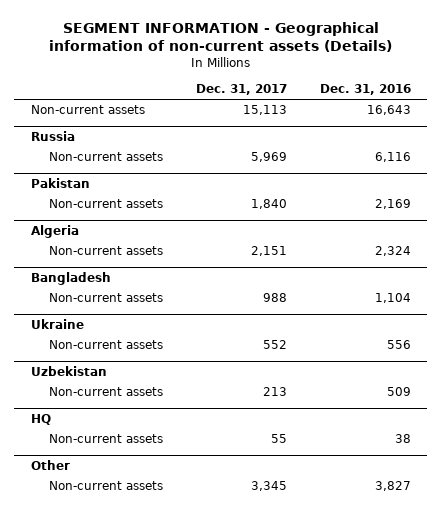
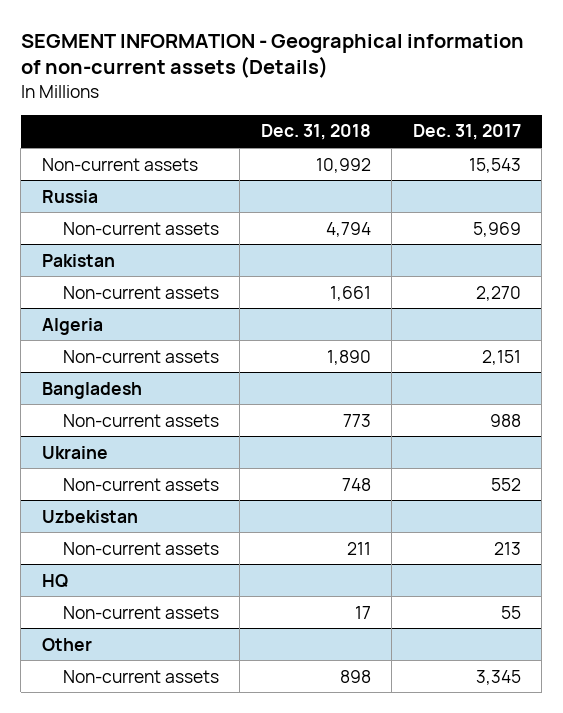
- | Dec. 31, 2017 | Dec. 31, 2016
+ | Dec. 31, 2018 | Dec. 31, 2017
- Non-current assets | 15,113 | 16,643
+ Non-current assets | 10,992 | 15,543
@ Pakistan
- Non-current assets | 1,840 | 2,169
+ Non-current assets | 1,661 | 2,270

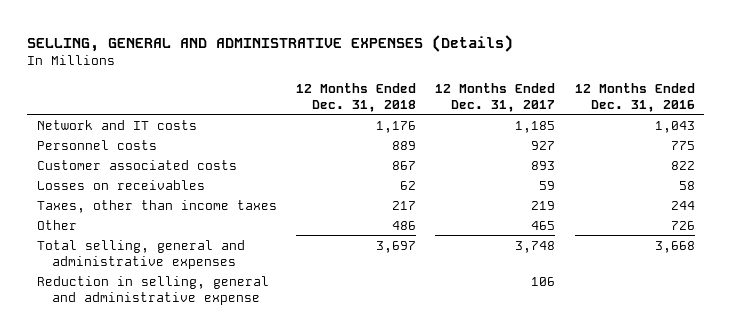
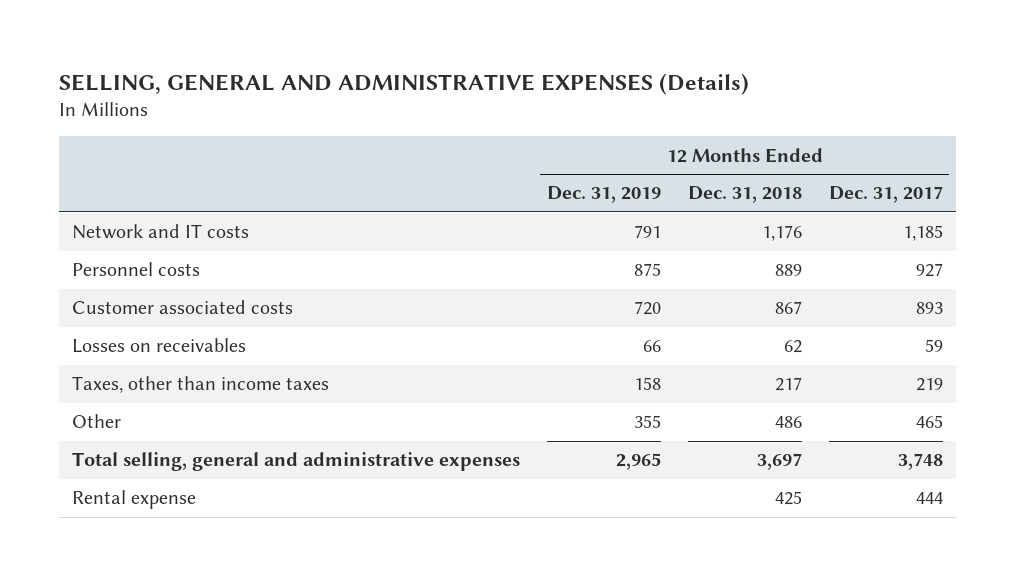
- | 12 Months Ended Dec. 31, 2018 | 12 Months Ended Dec. 31, 2017 | 12 Months Ended Dec. 31, 2016
+ | 12 Months Ended Dec. 31, 2019 | 12 Months Ended Dec. 31, 2018 | 12 Months Ended Dec. 31, 2017
- Reduction in selling, general and administrative expense | | 106 |
+ Rental expense | | 425 | 444

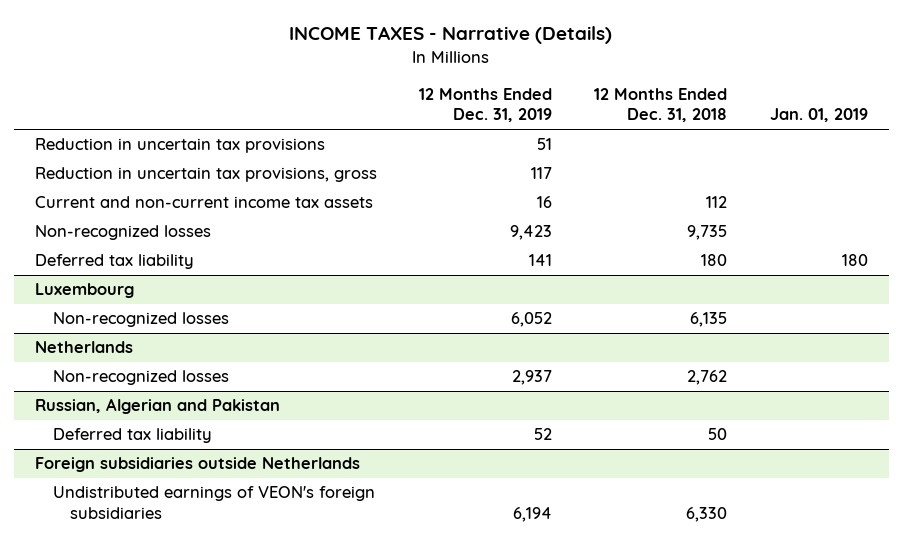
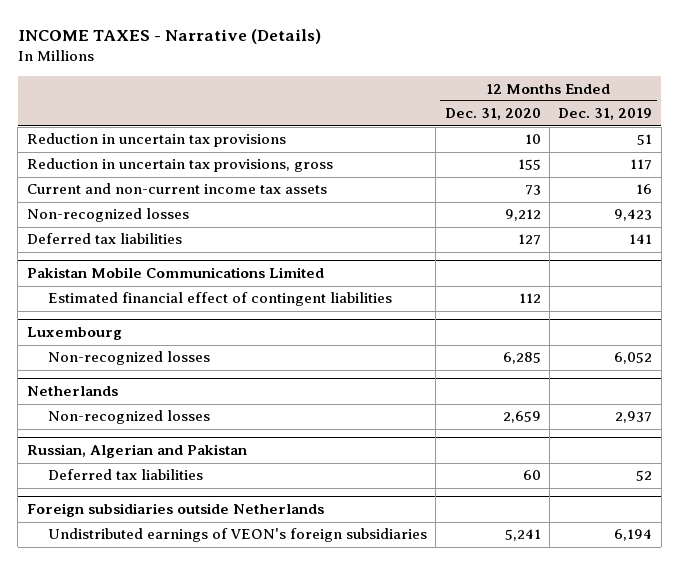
- | 12 Months Ended Dec. 31, 2019 | 12 Months Ended Dec. 31, 2018 | Jan. 01, 2019
+ | 12 Months Ended Dec. 31, 2020 | 12 Months Ended Dec. 31, 2019
- Deferred tax liability | 141 | 180 | 180
+ Deferred tax liabilities | 127 | 141
+ Pakistan Mobile Communications Limited
+ Estimated financial effect of contingent liabilities | 112 |
@ Russian, Algerian and Pakistan
- Deferred tax liability | 52 | 50 |
+ Deferred tax liabilities | 60 | 52

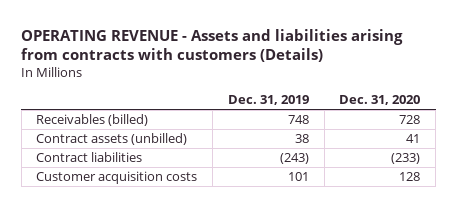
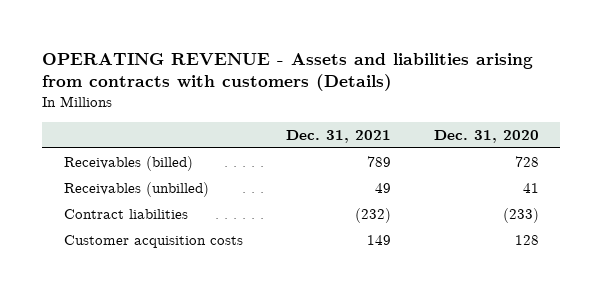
- | Dec. 31, 2019 | Dec. 31, 2020
+ | Dec. 31, 2021 | Dec. 31, 2020
- Contract assets (unbilled) | 38 | 41
+ Receivables (unbilled) | 49 | 41

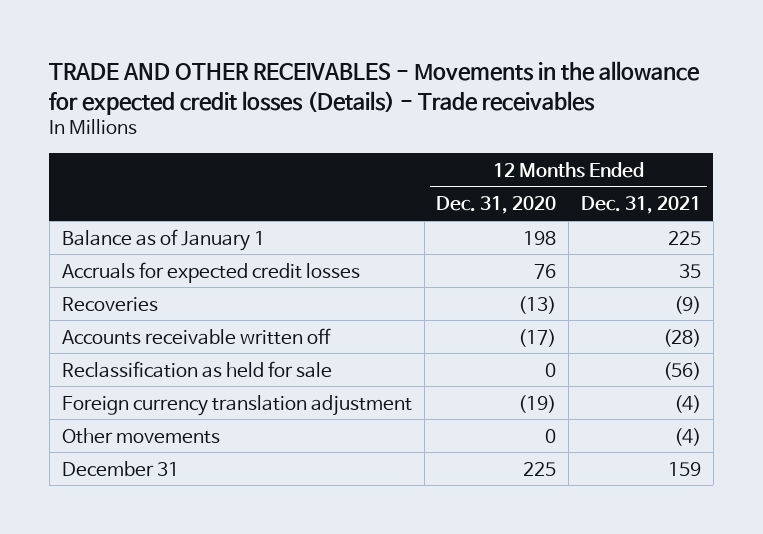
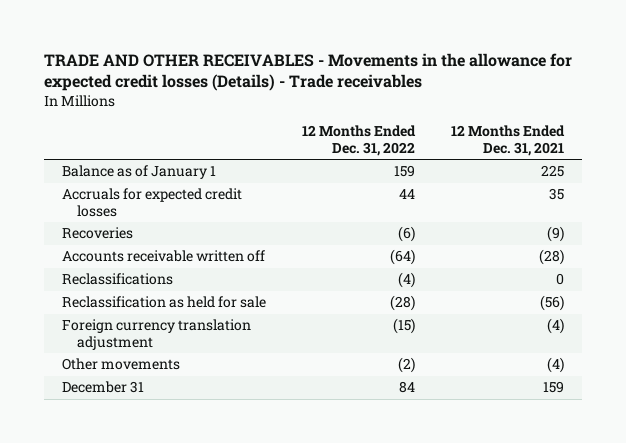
- | 12 Months Ended Dec. 31, 2020 | 12 Months Ended Dec. 31, 2021
+ | 12 Months Ended Dec. 31, 2022 | 12 Months Ended Dec. 31, 2021
+ Reclassifications | (4) | 0

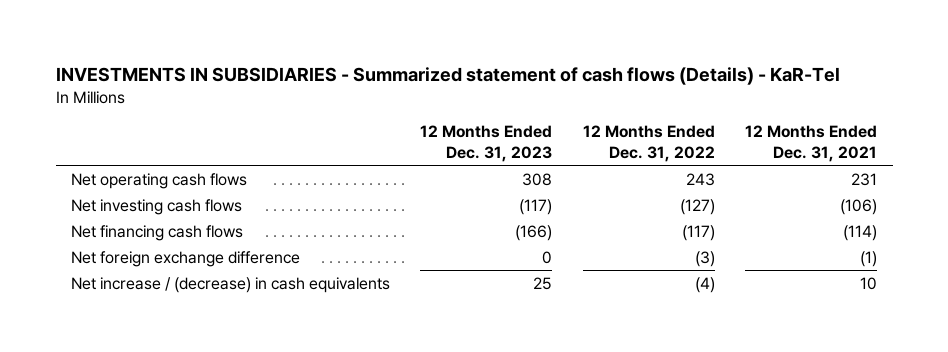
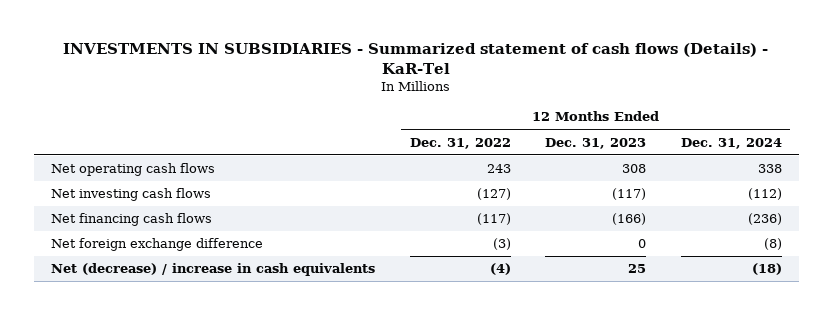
- | 12 Months Ended Dec. 31, 2023 | 12 Months Ended Dec. 31, 2022 | 12 Months Ended Dec. 31, 2021
+ | 12 Months Ended Dec. 31, 2022 | 12 Months Ended Dec. 31, 2023 | 12 Months Ended Dec. 31, 2024
- Net increase / (decrease) in cash equivalents | 25 | (4) | 10
+ Net (decrease) / increase in cash equivalents | (4) | 25 | (18)

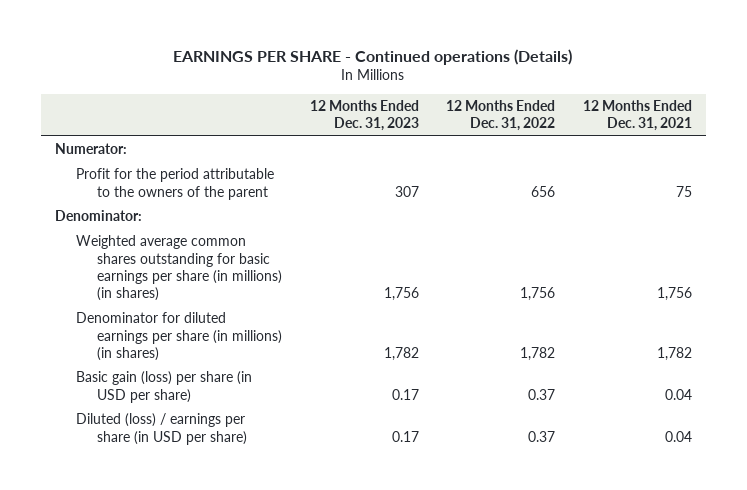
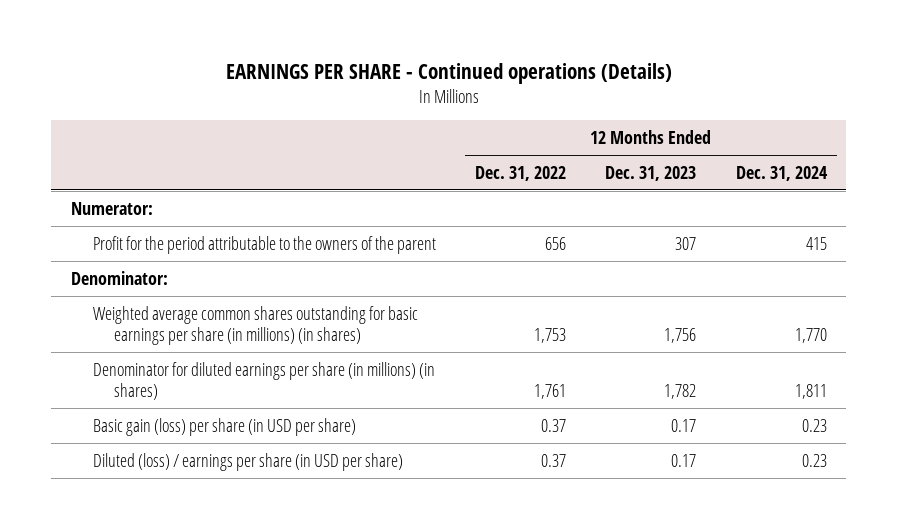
- | 12 Months Ended Dec. 31, 2023 | 12 Months Ended Dec. 31, 2022 | 12 Months Ended Dec. 31, 2021
+ | 12 Months Ended Dec. 31, 2022 | 12 Months Ended Dec. 31, 2023 | 12 Months Ended Dec. 31, 2024
- Weighted average common shares outstanding for basic earnings per share (in millions) (in shares) | 1,756 | 1,756 | 1,756
- Denominator for diluted earnings per share (in millions) (in shares) | 1,782 | 1,782 | 1,782
+ Weighted average common shares outstanding for basic earnings per share (in millions) (in shares) | 1,753 | 1,756 | 1,770
+ Denominator for diluted earnings per share (in millions) (in shares) | 1,761 | 1,782 | 1,811

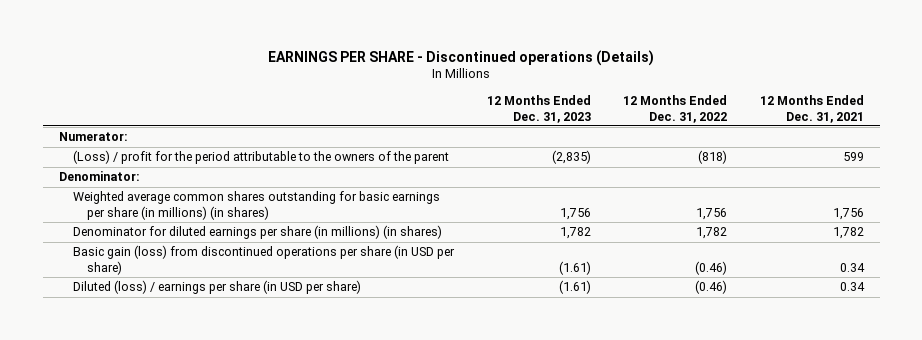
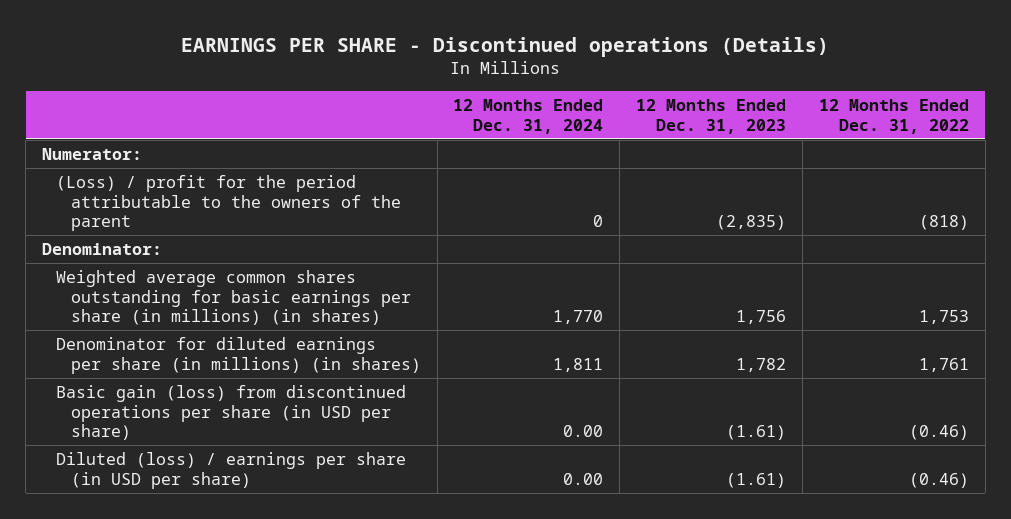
- | 12 Months Ended Dec. 31, 2023 | 12 Months Ended Dec. 31, 2022 | 12 Months Ended Dec. 31, 2021
+ | 12 Months Ended Dec. 31, 2024 | 12 Months Ended Dec. 31, 2023 | 12 Months Ended Dec. 31, 2022
- Weighted average common shares outstanding for basic earnings per share (in millions) (in shares) | 1,756 | 1,756 | 1,756
- Denominator for diluted earnings per share (in millions) (in shares) | 1,782 | 1,782 | 1,782
+ Weighted average common shares outstanding for basic earnings per share (in millions) (in shares) | 1,770 | 1,756 | 1,753
+ Denominator for diluted earnings per share (in millions) (in shares) | 1,811 | 1,782 | 1,761

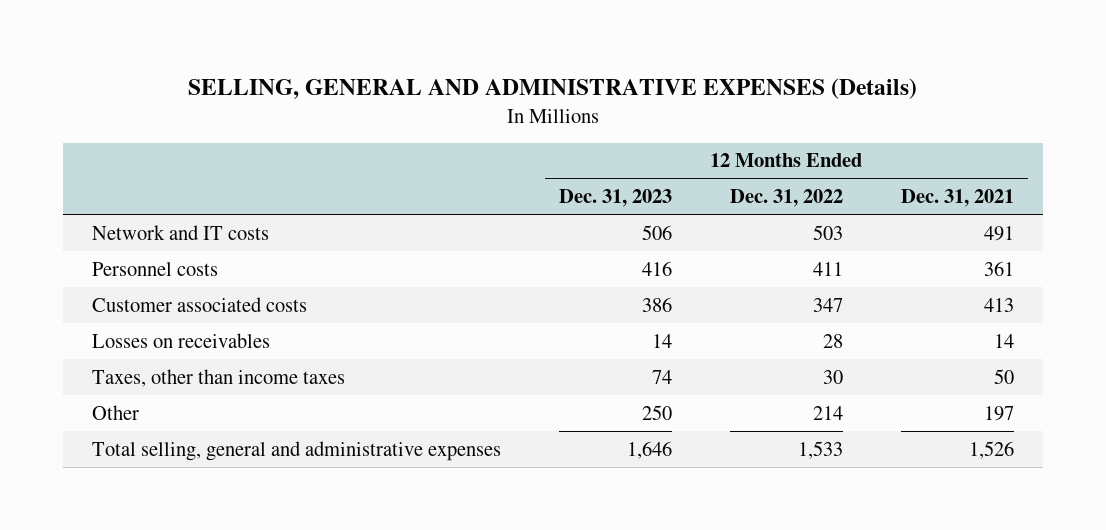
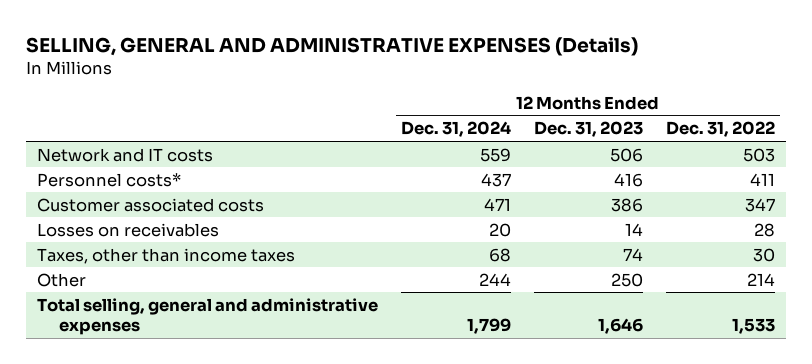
- | 12 Months Ended Dec. 31, 2023 | 12 Months Ended Dec. 31, 2022 | 12 Months Ended Dec. 31, 2021
+ | 12 Months Ended Dec. 31, 2024 | 12 Months Ended Dec. 31, 2023 | 12 Months Ended Dec. 31, 2022
- Personnel costs | 416 | 411 | 361
+ Personnel costs* | 437 | 416 | 411

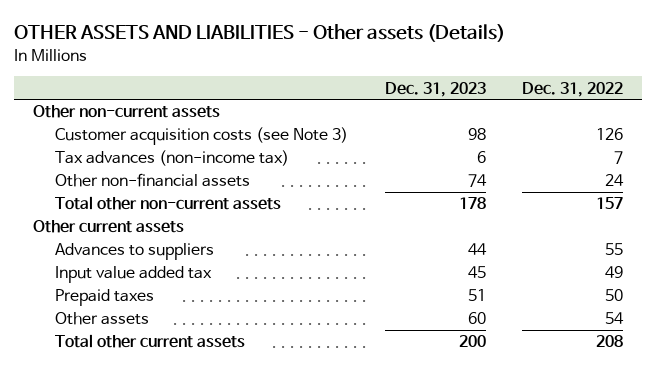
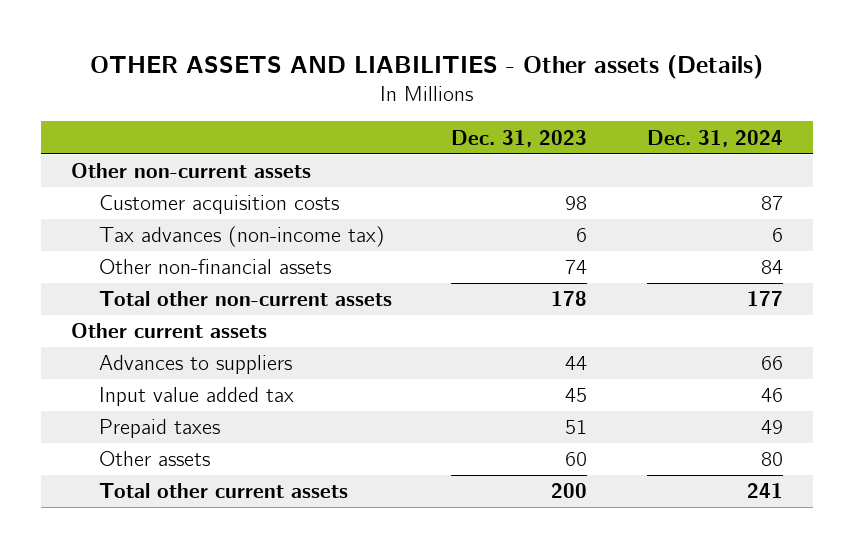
- | Dec. 31, 2023 | Dec. 31, 2022
+ | Dec. 31, 2023 | Dec. 31, 2024
- Customer acquisition costs (see Note 3) | 98 | 126
+ Customer acquisition costs | 98 | 87

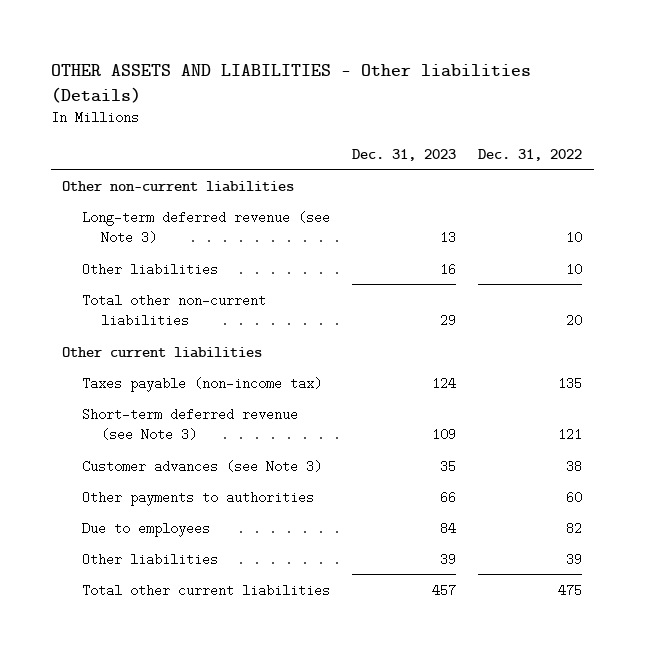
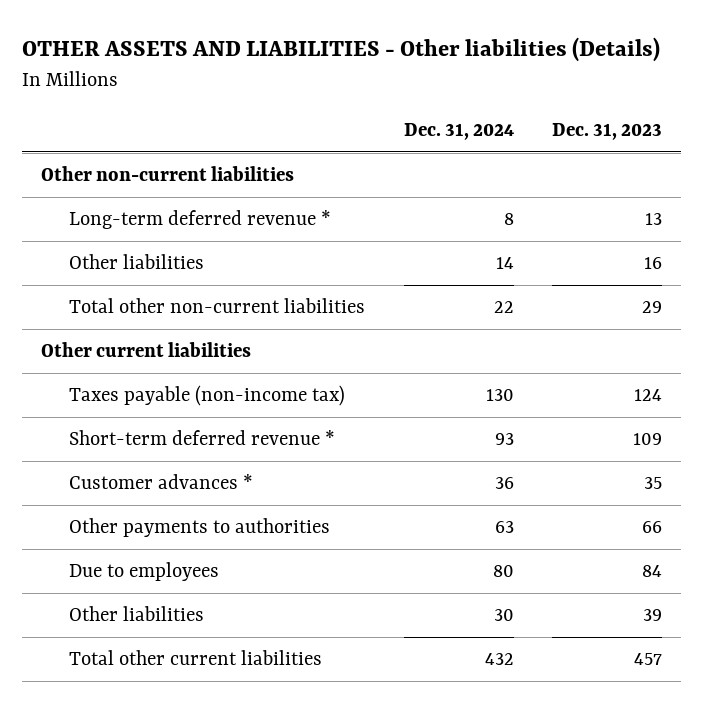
- | Dec. 31, 2023 | Dec. 31, 2022
+ | Dec. 31, 2024 | Dec. 31, 2023
- Long-term deferred revenue (see Note 3) | 13 | 10
+ Long-term deferred revenue * | 8 | 13
- Short-term deferred revenue (see Note 3) | 109 | 121
- Customer advances (see Note 3) | 35 | 38
+ Short-term deferred revenue * | 93 | 109
+ Customer advances * | 36 | 35

